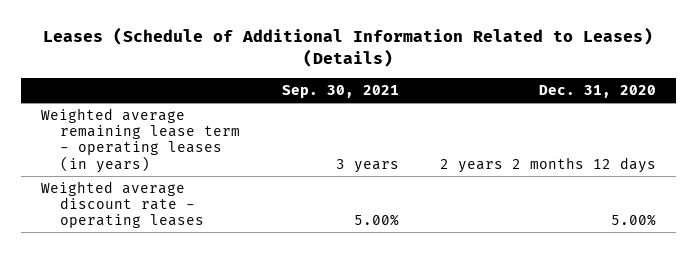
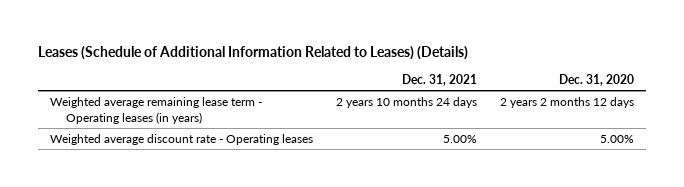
- | Sep. 30, 2021 | Dec. 31, 2020
+ | Dec. 31, 2021 | Dec. 31, 2020
- Weighted average remaining lease term - operating leases (in years) | 3 years | 2 years 2 months 12 days
- Weighted average discount rate - operating leases | 5.00% | 5.00%
+ Weighted average remaining lease term - Operating leases (in years) | 2 years 10 months 24 days | 2 years 2 months 12 days
+ Weighted average discount rate - Operating leases | 5.00% | 5.00%

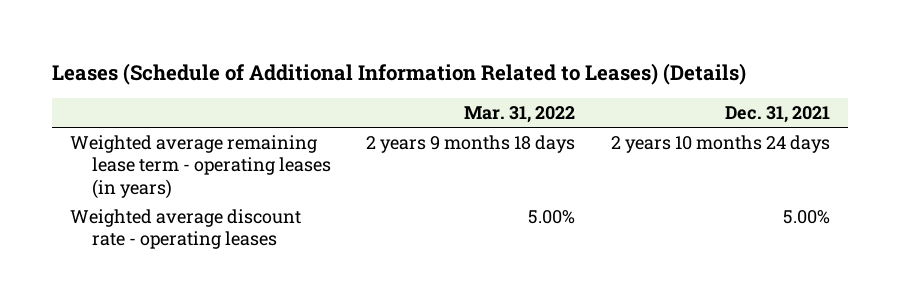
- | Dec. 31, 2021 | Dec. 31, 2020
+ | Mar. 31, 2022 | Dec. 31, 2021
- Weighted average remaining lease term - Operating leases (in years) | 2 years 10 months 24 days | 2 years 2 months 12 days
- Weighted average discount rate - Operating leases | 5.00% | 5.00%
+ Weighted average remaining lease term - operating leases (in years) | 2 years 9 months 18 days | 2 years 10 months 24 days
+ Weighted average discount rate - operating leases | 5.00% | 5.00%

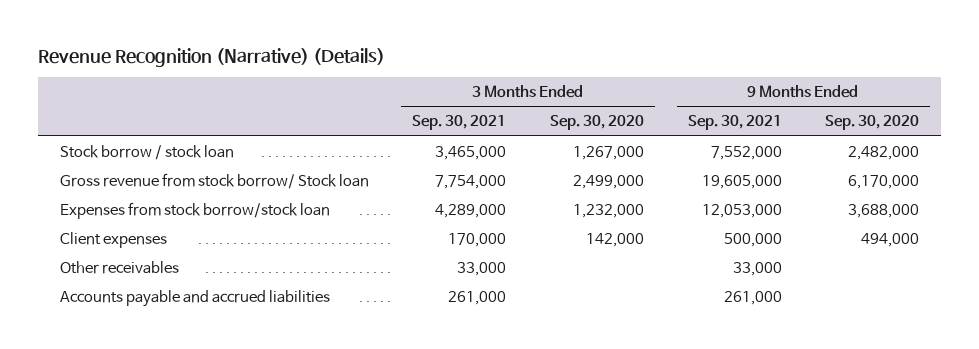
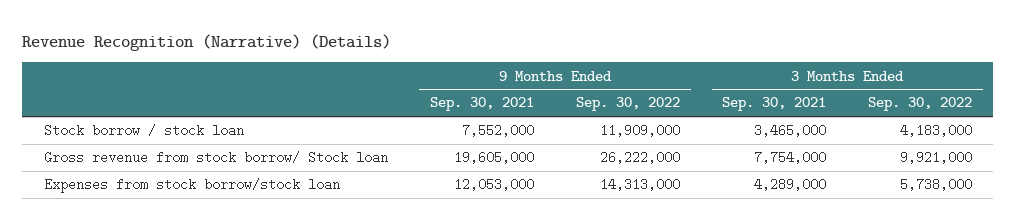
- | 3 Months Ended Sep. 30, 2021 | 3 Months Ended Sep. 30, 2020 | 9 Months Ended Sep. 30, 2021 | 9 Months Ended Sep. 30, 2020
+ | 9 Months Ended Sep. 30, 2021 | 9 Months Ended Sep. 30, 2022 | 3 Months Ended Sep. 30, 2021 | 3 Months Ended Sep. 30, 2022
- Client expenses | 170,000 | 142,000 | 500,000 | 494,000
- Other receivables | 33,000 | | 33,000 |
- Accounts payable and accrued liabilities | 261,000 | | 261,000 |

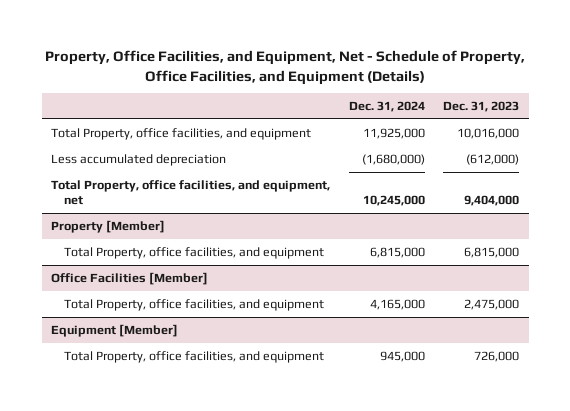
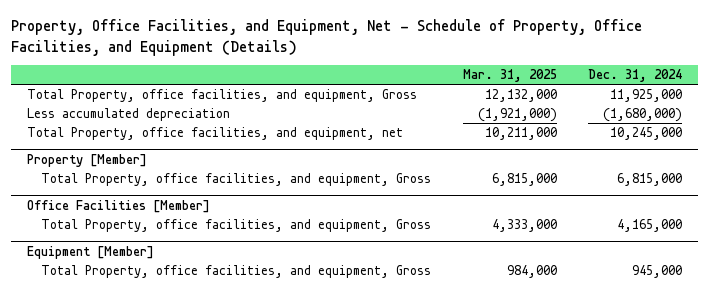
- | Dec. 31, 2024 | Dec. 31, 2023
+ | Mar. 31, 2025 | Dec. 31, 2024
- Total Property, office facilities, and equipment | 11,925,000 | 10,016,000
+ Total Property, office facilities, and equipment, Gross | 12,132,000 | 11,925,000
@ Property [Member]
- Total Property, office facilities, and equipment | 6,815,000 | 6,815,000
+ Total Property, office facilities, and equipment, Gross | 6,815,000 | 6,815,000
@ Office Facilities [Member]
- Total Property, office facilities, and equipment | 4,165,000 | 2,475,000
+ Total Property, office facilities, and equipment, Gross | 4,333,000 | 4,165,000
@ Equipment [Member]
- Total Property, office facilities, and equipment | 945,000 | 726,000
+ Total Property, office facilities, and equipment, Gross | 984,000 | 945,000

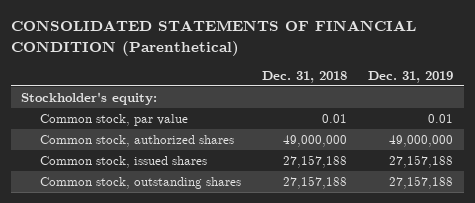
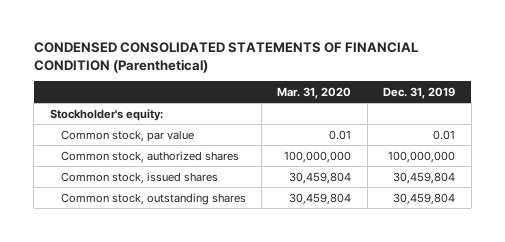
- CONSOLIDATED STATEMENTS OF FINANCIAL CONDITION (Parenthetical)
+ CONDENSED CONSOLIDATED STATEMENTS OF FINANCIAL CONDITION (Parenthetical)
- | Dec. 31, 2018 | Dec. 31, 2019
+ | Mar. 31, 2020 | Dec. 31, 2019
- Common stock, authorized shares | 49,000,000 | 49,000,000
- Common stock, issued shares | 27,157,188 | 27,157,188
- Common stock, outstanding shares | 27,157,188 | 27,157,188
+ Common stock, authorized shares | 100,000,000 | 100,000,000
+ Common stock, issued shares | 30,459,804 | 30,459,804
+ Common stock, outstanding shares | 30,459,804 | 30,459,804

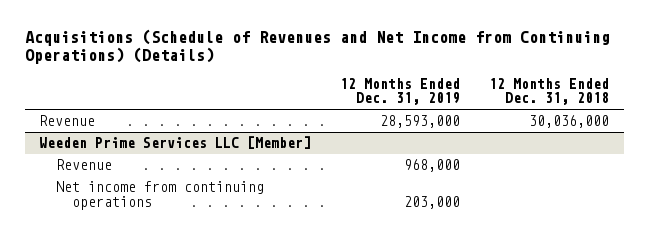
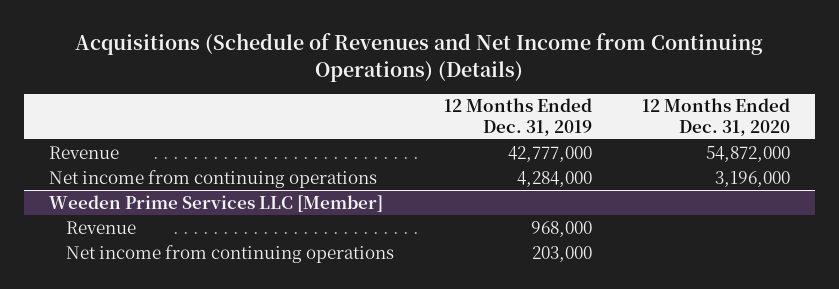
- | 12 Months Ended Dec. 31, 2019 | 12 Months Ended Dec. 31, 2018
+ | 12 Months Ended Dec. 31, 2019 | 12 Months Ended Dec. 31, 2020
- Revenue | 28,593,000 | 30,036,000
+ Revenue | 42,777,000 | 54,872,000
+ Net income from continuing operations | 4,284,000 | 3,196,000

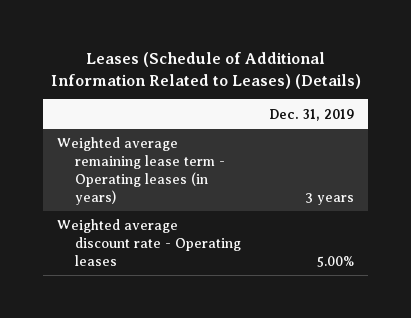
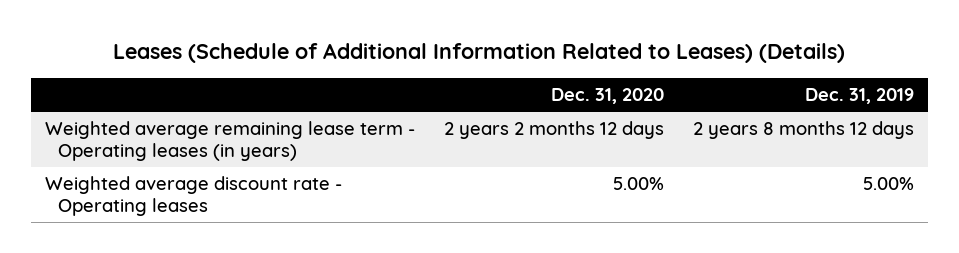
- | Dec. 31, 2019
+ | Dec. 31, 2020 | Dec. 31, 2019
- Weighted average remaining lease term - Operating leases (in years) | 3 years
+ Weighted average remaining lease term - Operating leases (in years) | 2 years 2 months 12 days | 2 years 8 months 12 days

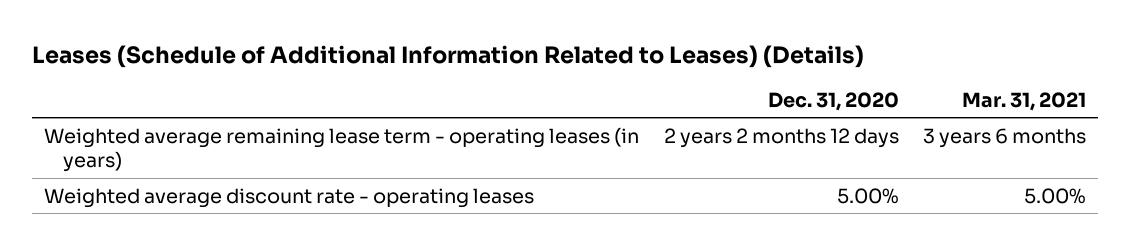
- | Dec. 31, 2020 | Dec. 31, 2019
+ | Dec. 31, 2020 | Mar. 31, 2021
- Weighted average remaining lease term - Operating leases (in years) | 2 years 2 months 12 days | 2 years 8 months 12 days
- Weighted average discount rate - Operating leases | 5.00% | 5.00%
+ Weighted average remaining lease term - operating leases (in years) | 2 years 2 months 12 days | 3 years 6 months
+ Weighted average discount rate - operating leases | 5.00% | 5.00%

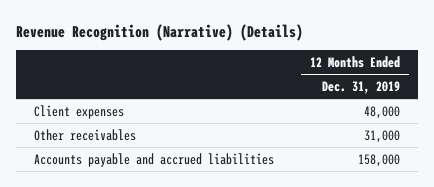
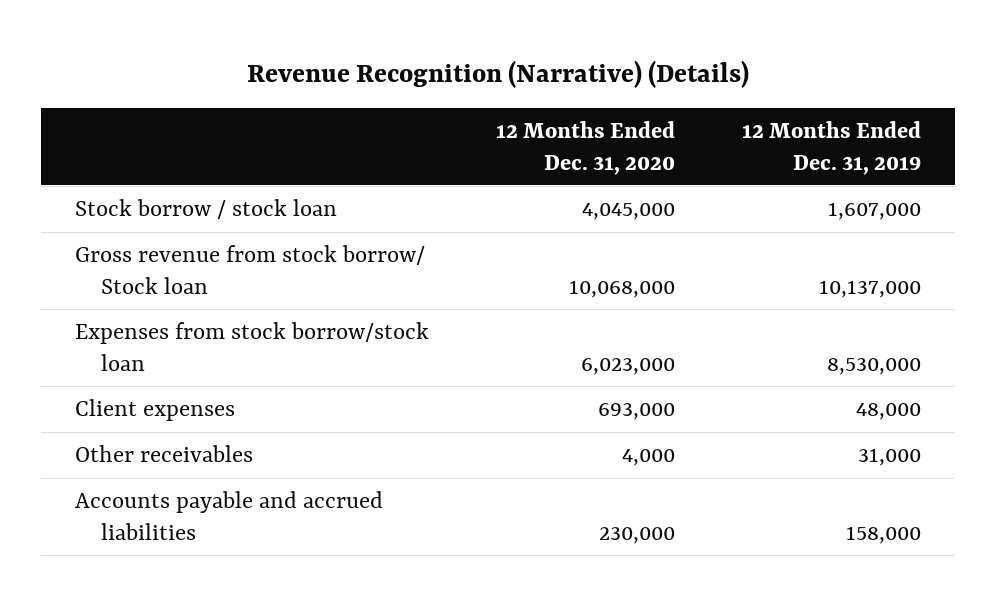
- | 12 Months Ended Dec. 31, 2019
+ | 12 Months Ended Dec. 31, 2020 | 12 Months Ended Dec. 31, 2019
+ Stock borrow / stock loan | 4,045,000 | 1,607,000
+ Gross revenue from stock borrow/ Stock loan | 10,068,000 | 10,137,000
+ Expenses from stock borrow/stock loan | 6,023,000 | 8,530,000

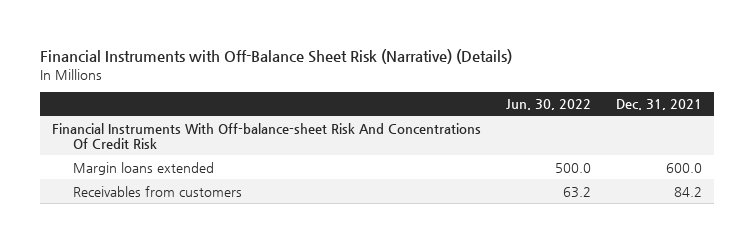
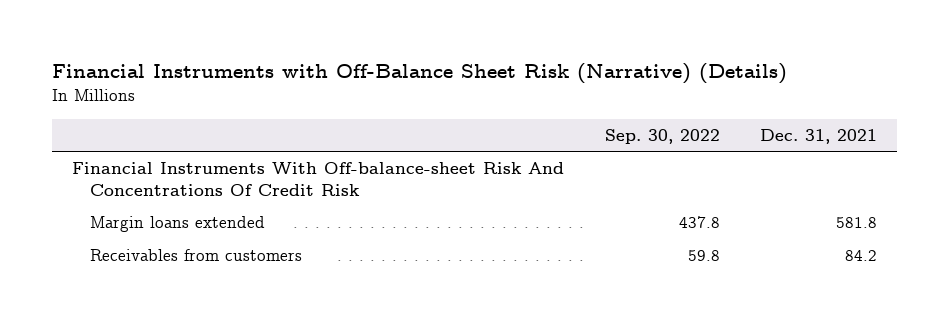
- | Jun. 30, 2022 | Dec. 31, 2021
+ | Sep. 30, 2022 | Dec. 31, 2021
- Margin loans extended | 500.0 | 600.0
+ Margin loans extended | 437.8 | 581.8

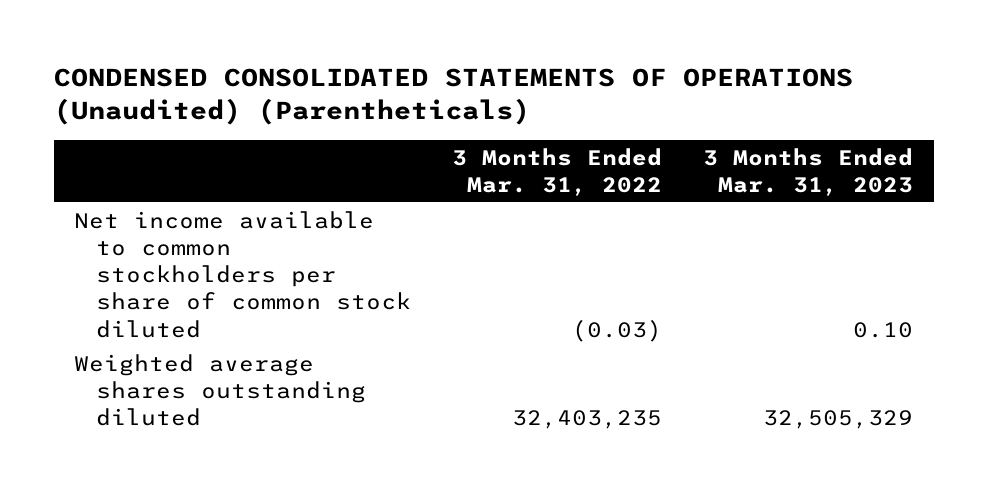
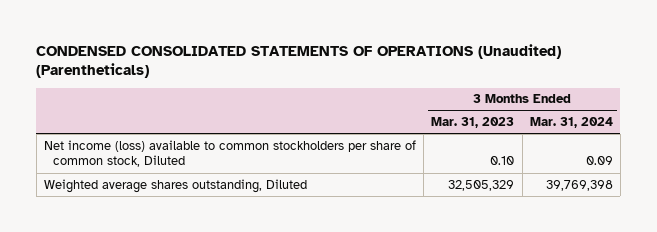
- | 3 Months Ended Mar. 31, 2022 | 3 Months Ended Mar. 31, 2023
+ | 3 Months Ended Mar. 31, 2023 | 3 Months Ended Mar. 31, 2024
- Net income available to common stockholders per share of common stock diluted | (0.03) | 0.10
- Weighted average shares outstanding diluted | 32,403,235 | 32,505,329
+ Net income (loss) available to common stockholders per share of common stock, Diluted | 0.10 | 0.09
+ Weighted average shares outstanding, Diluted | 32,505,329 | 39,769,398

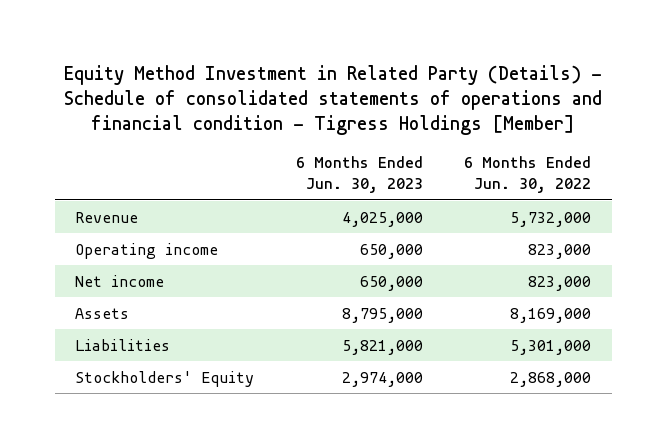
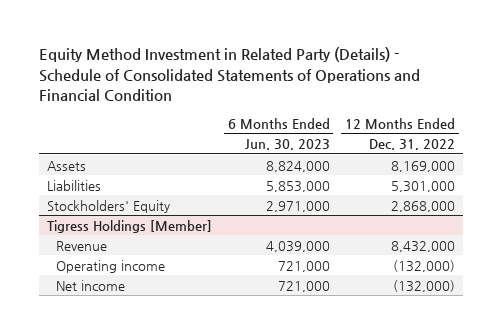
- Equity Method Investment in Related Party (Details) - Schedule of consolidated statements of operations and financial condition - Tigress Holdings [Member]
+ Equity Method Investment in Related Party (Details) - Schedule of Consolidated Statements of Operations and Financial Condition
- | 6 Months Ended Jun. 30, 2023 | 6 Months Ended Jun. 30, 2022
+ | 6 Months Ended Jun. 30, 2023 | 12 Months Ended Dec. 31, 2022
- Revenue | 4,025,000 | 5,732,000
- Operating income | 650,000 | 823,000
- Net income | 650,000 | 823,000
- Assets | 8,795,000 | 8,169,000
- Liabilities | 5,821,000 | 5,301,000
- Stockholders' Equity | 2,974,000 | 2,868,000
+ Assets | 8,824,000 | 8,169,000
+ Liabilities | 5,853,000 | 5,301,000
+ Stockholders' Equity | 2,971,000 | 2,868,000
+ Tigress Holdings [Member]
+ Revenue | 4,039,000 | 8,432,000
+ Operating income | 721,000 | (132,000)
+ Net income | 721,000 | (132,000)

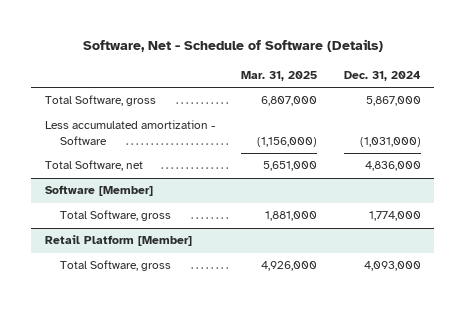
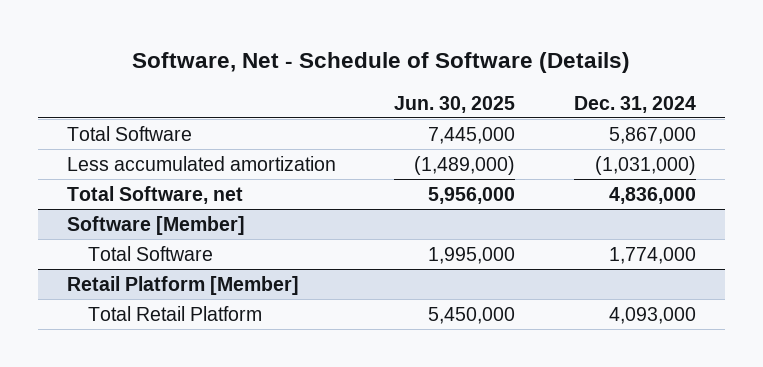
- | Mar. 31, 2025 | Dec. 31, 2024
+ | Jun. 30, 2025 | Dec. 31, 2024
- Total Software, gross | 6,807,000 | 5,867,000
- Less accumulated amortization - Software | (1,156,000) | (1,031,000)
+ Total Software | 7,445,000 | 5,867,000
+ Less accumulated amortization | (1,489,000) | (1,031,000)
@ Software [Member]
- Total Software, gross | 1,881,000 | 1,774,000
+ Total Software | 1,995,000 | 1,774,000
@ Retail Platform [Member]
- Total Software, gross | 4,926,000 | 4,093,000
+ Total Retail Platform | 5,450,000 | 4,093,000

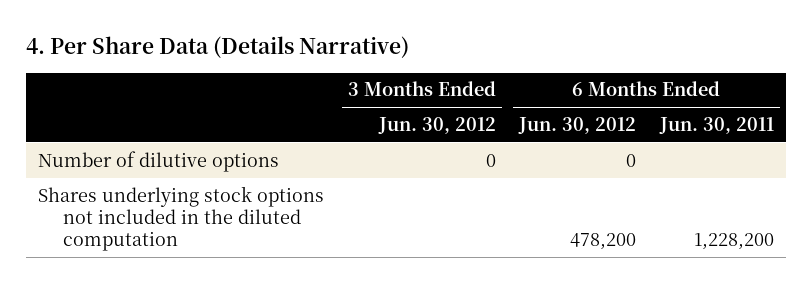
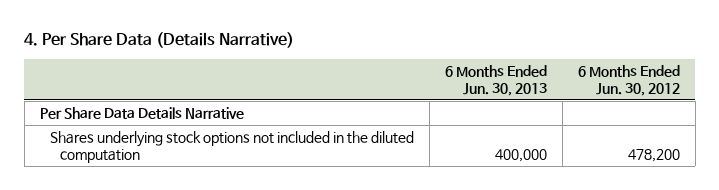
- | 3 Months Ended Jun. 30, 2012 | 6 Months Ended Jun. 30, 2012 | 6 Months Ended Jun. 30, 2011
+ | 6 Months Ended Jun. 30, 2013 | 6 Months Ended Jun. 30, 2012
- Number of dilutive options | 0 | 0 |
+ Per Share Data Details Narrative

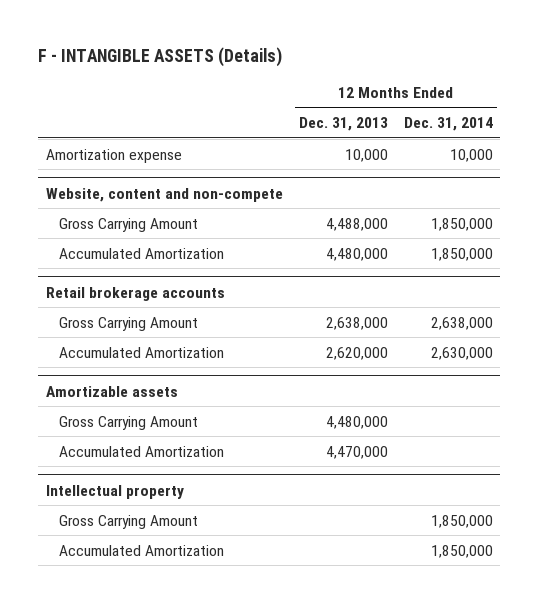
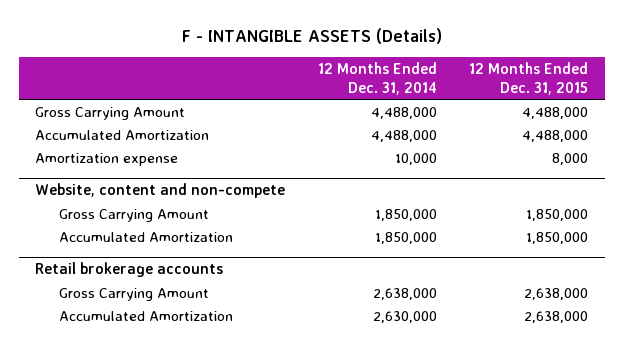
- | 12 Months Ended Dec. 31, 2013 | 12 Months Ended Dec. 31, 2014
+ | 12 Months Ended Dec. 31, 2014 | 12 Months Ended Dec. 31, 2015
+ Gross Carrying Amount | 4,488,000 | 4,488,000
+ Accumulated Amortization | 4,488,000 | 4,488,000
- Amortizable assets
- Gross Carrying Amount | 4,480,000 |
- Accumulated Amortization | 4,470,000 |
- Intellectual property
- Gross Carrying Amount | | 1,850,000
- Accumulated Amortization | | 1,850,000

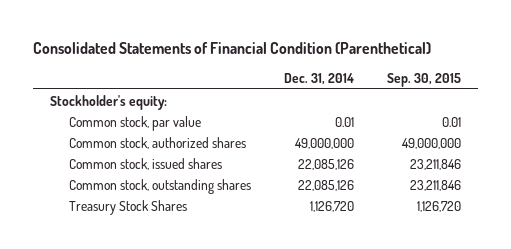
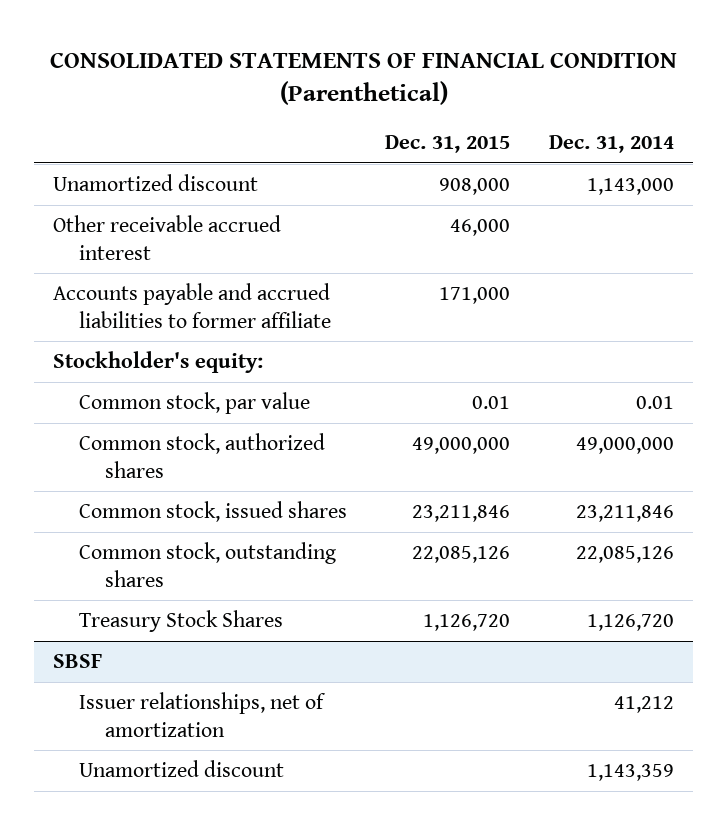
- Consolidated Statements of Financial Condition (Parenthetical)
+ CONSOLIDATED STATEMENTS OF FINANCIAL CONDITION (Parenthetical)
- | Dec. 31, 2014 | Sep. 30, 2015
+ | Dec. 31, 2015 | Dec. 31, 2014
+ Unamortized discount | 908,000 | 1,143,000
+ Other receivable accrued interest | 46,000 |
+ Accounts payable and accrued liabilities to former affiliate | 171,000 |
- Common stock, issued shares | 22,085,126 | 23,211,846
+ Common stock, issued shares | 23,211,846 | 23,211,846
+ SBSF
+ Issuer relationships, net of amortization | | 41,212
+ Unamortized discount | | 1,143,359

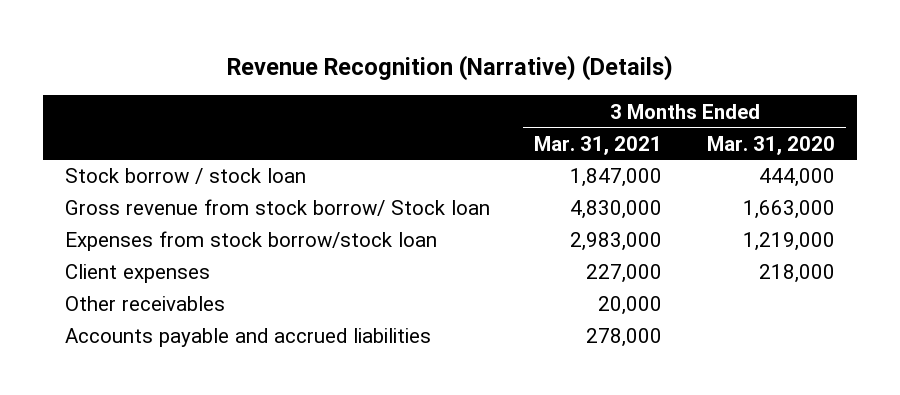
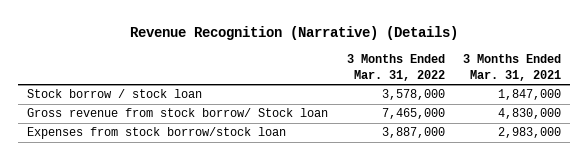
- | 3 Months Ended Mar. 31, 2021 | 3 Months Ended Mar. 31, 2020
+ | 3 Months Ended Mar. 31, 2022 | 3 Months Ended Mar. 31, 2021
- Client expenses | 227,000 | 218,000
- Other receivables | 20,000 |
- Accounts payable and accrued liabilities | 278,000 |

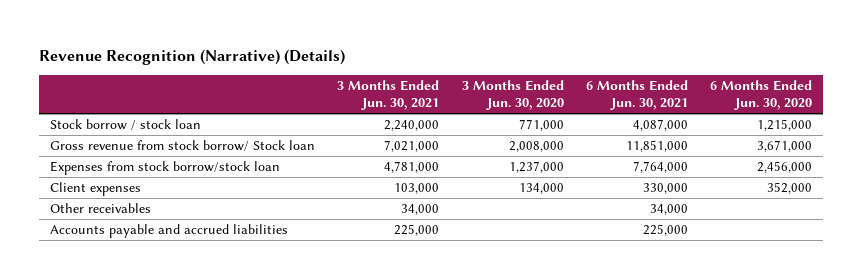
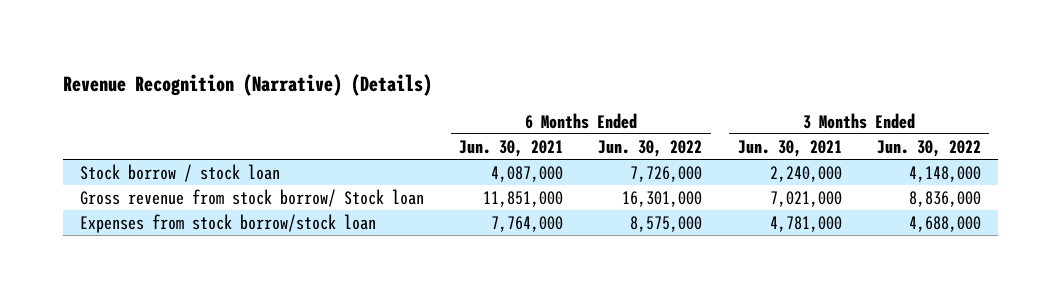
- | 3 Months Ended Jun. 30, 2021 | 3 Months Ended Jun. 30, 2020 | 6 Months Ended Jun. 30, 2021 | 6 Months Ended Jun. 30, 2020
+ | 6 Months Ended Jun. 30, 2021 | 6 Months Ended Jun. 30, 2022 | 3 Months Ended Jun. 30, 2021 | 3 Months Ended Jun. 30, 2022
- Client expenses | 103,000 | 134,000 | 330,000 | 352,000
- Other receivables | 34,000 | | 34,000 |
- Accounts payable and accrued liabilities | 225,000 | | 225,000 |

